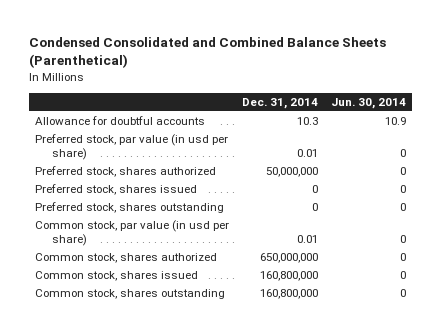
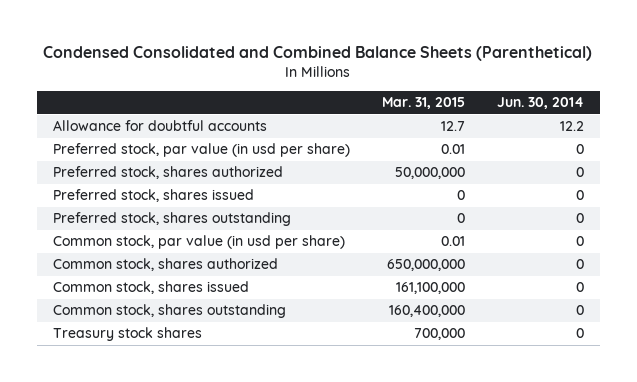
- | Dec. 31, 2014 | Jun. 30, 2014
+ | Mar. 31, 2015 | Jun. 30, 2014
- Allowance for doubtful accounts | 10.3 | 10.9
+ Allowance for doubtful accounts | 12.7 | 12.2
+ Treasury stock shares | 700,000 | 0

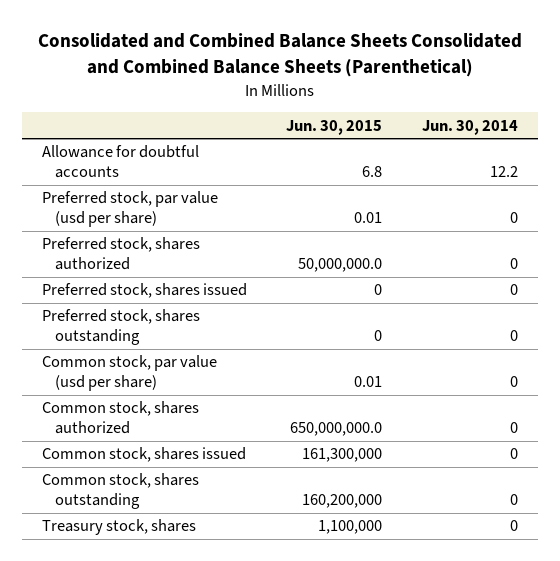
- Condensed Consolidated and Combined Balance Sheets (Parenthetical)
+ Consolidated and Combined Balance Sheets Consolidated and Combined Balance Sheets (Parenthetical)
- | Mar. 31, 2015 | Jun. 30, 2014
+ | Jun. 30, 2015 | Jun. 30, 2014
- Preferred stock, par value (in usd per share) | 0.01 | 0
+ Preferred stock, par value (usd per share) | 0.01 | 0
- Common stock, par value (in usd per share) | 0.01 | 0
+ Common stock, par value (usd per share) | 0.01 | 0
- Treasury stock shares | 700,000 | 0
+ Treasury stock, shares | 1,100,000 | 0

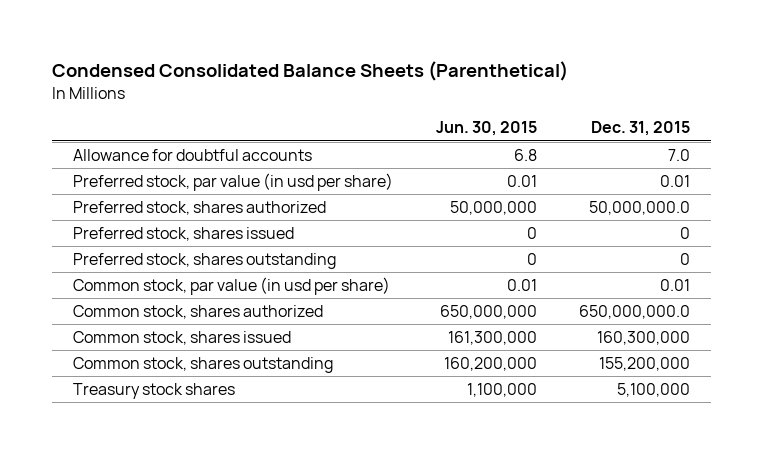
- Consolidated and Combined Balance Sheets Consolidated and Combined Balance Sheets (Parenthetical)
+ Condensed Consolidated Balance Sheets (Parenthetical)
- | Jun. 30, 2015 | Jun. 30, 2014
+ | Jun. 30, 2015 | Dec. 31, 2015
- Preferred stock, par value (usd per share) | 0.01 | 0
- Preferred stock, shares authorized | 50,000,000.0 | 0
+ Preferred stock, par value (in usd per share) | 0.01 | 0.01
+ Preferred stock, shares authorized | 50,000,000 | 50,000,000.0
- Common stock, par value (usd per share) | 0.01 | 0
- Common stock, shares authorized | 650,000,000.0 | 0
+ Common stock, par value (in usd per share) | 0.01 | 0.01
+ Common stock, shares authorized | 650,000,000 | 650,000,000.0
- Treasury stock, shares | 1,100,000 | 0
+ Treasury stock shares | 1,100,000 | 5,100,000

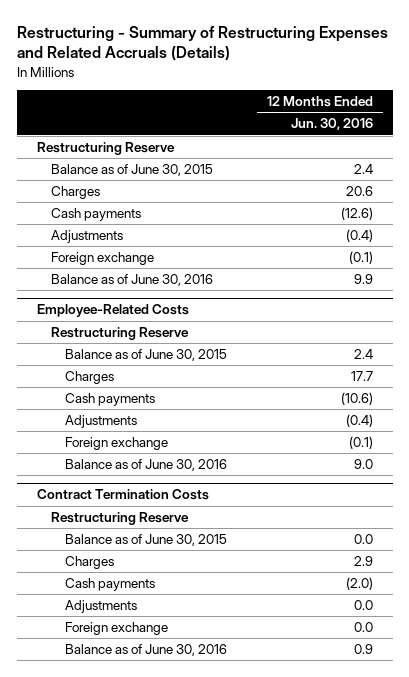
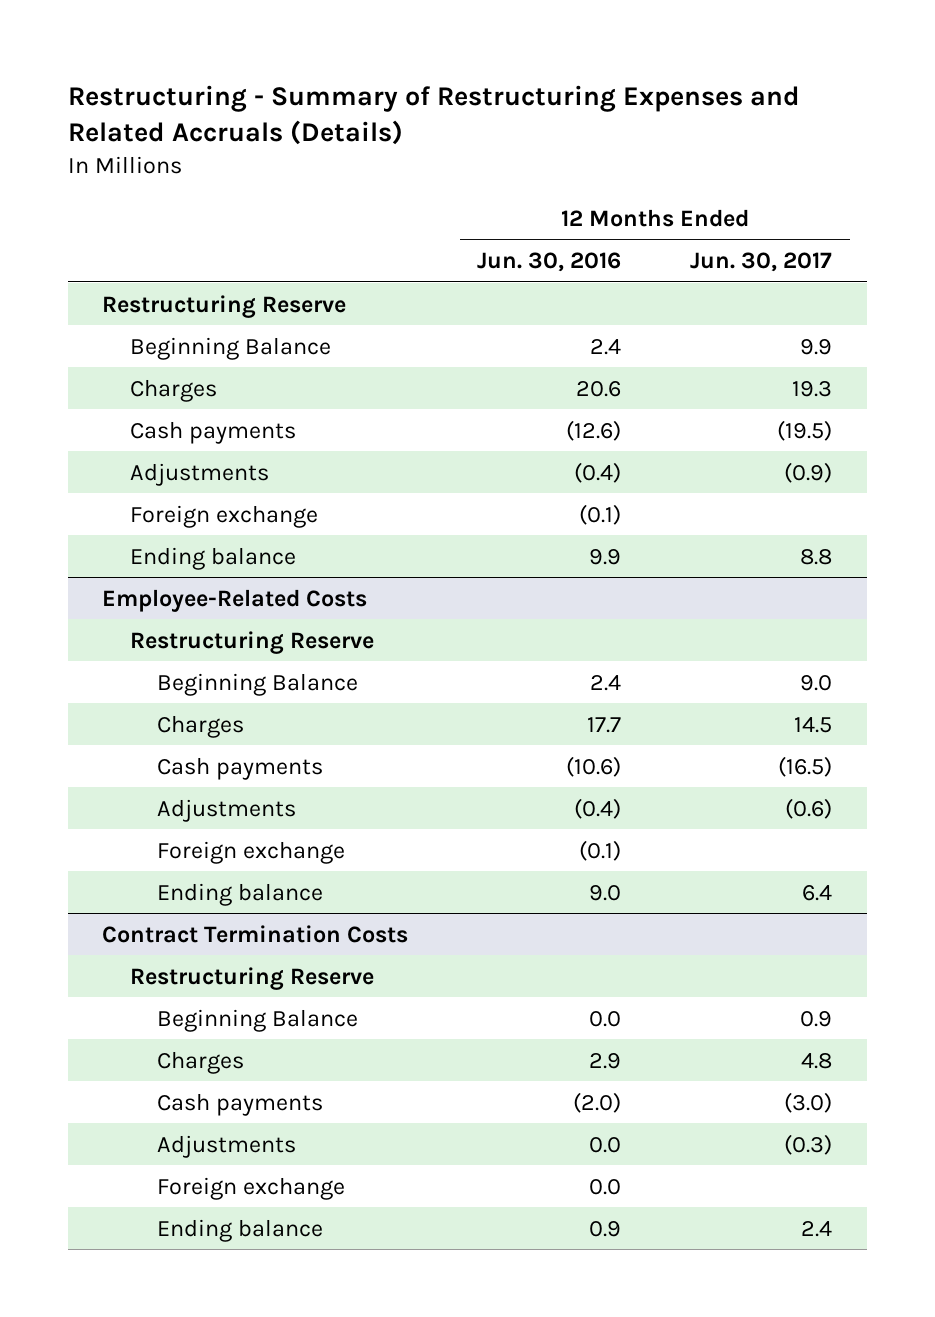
- | 12 Months Ended Jun. 30, 2016
+ | 12 Months Ended Jun. 30, 2016 | 12 Months Ended Jun. 30, 2017
- Balance as of June 30, 2015 | 2.4
+ Beginning Balance | 2.4 | 9.9
- Balance as of June 30, 2016 | 9.9
+ Ending balance | 9.9 | 8.8
@ Employee-Related Costs
- Balance as of June 30, 2015 | 2.4
+ Beginning Balance | 2.4 | 9.0
- Balance as of June 30, 2016 | 9.0
+ Ending balance | 9.0 | 6.4
@ Contract Termination Costs
- Balance as of June 30, 2015 | 0.0
+ Beginning Balance | 0.0 | 0.9
- Balance as of June 30, 2016 | 0.9
+ Ending balance | 0.9 | 2.4

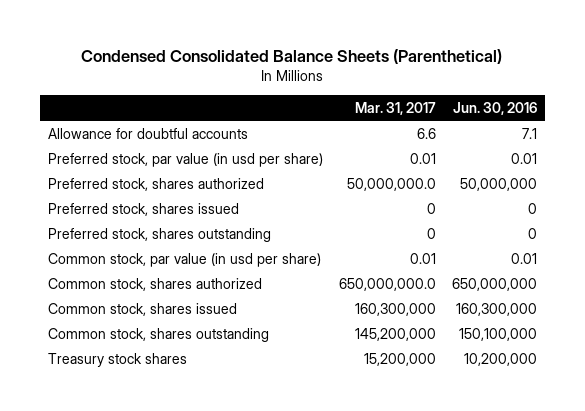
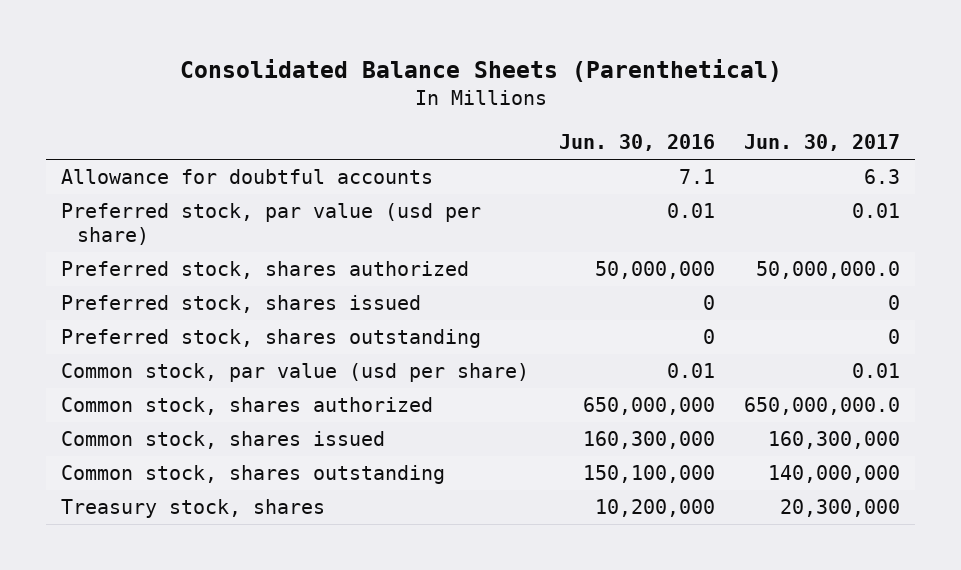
- Condensed Consolidated Balance Sheets (Parenthetical)
+ Consolidated Balance Sheets (Parenthetical)
- | Mar. 31, 2017 | Jun. 30, 2016
+ | Jun. 30, 2016 | Jun. 30, 2017
- Preferred stock, par value (in usd per share) | 0.01 | 0.01
+ Preferred stock, par value (usd per share) | 0.01 | 0.01
- Common stock, par value (in usd per share) | 0.01 | 0.01
+ Common stock, par value (usd per share) | 0.01 | 0.01
- Treasury stock shares | 15,200,000 | 10,200,000
+ Treasury stock, shares | 10,200,000 | 20,300,000

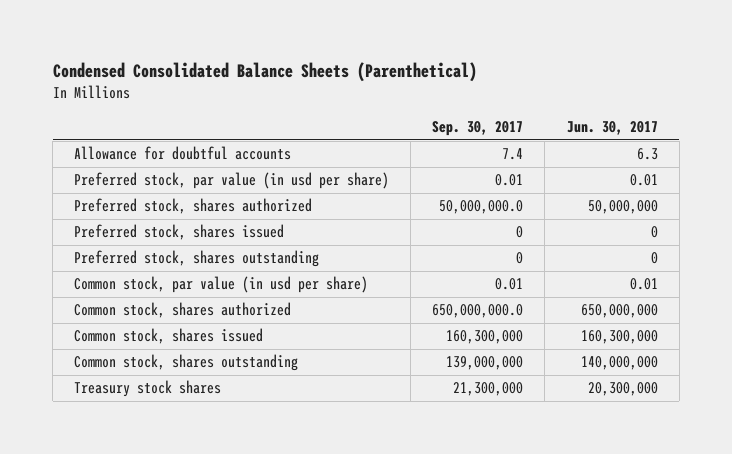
- Consolidated Balance Sheets (Parenthetical)
+ Condensed Consolidated Balance Sheets (Parenthetical)
- | Jun. 30, 2016 | Jun. 30, 2017
+ | Sep. 30, 2017 | Jun. 30, 2017
- Preferred stock, par value (usd per share) | 0.01 | 0.01
- Preferred stock, shares authorized | 50,000,000 | 50,000,000.0
+ Preferred stock, par value (in usd per share) | 0.01 | 0.01
+ Preferred stock, shares authorized | 50,000,000.0 | 50,000,000
- Common stock, par value (usd per share) | 0.01 | 0.01
- Common stock, shares authorized | 650,000,000 | 650,000,000.0
+ Common stock, par value (in usd per share) | 0.01 | 0.01
+ Common stock, shares authorized | 650,000,000.0 | 650,000,000
- Treasury stock, shares | 10,200,000 | 20,300,000
+ Treasury stock shares | 21,300,000 | 20,300,000

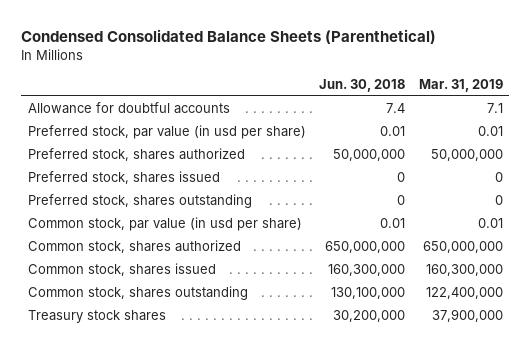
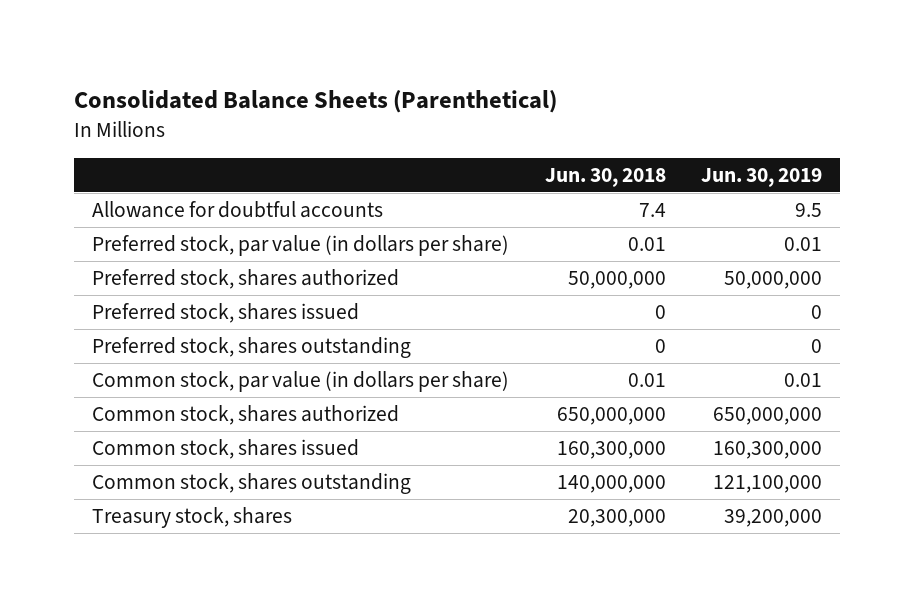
- Condensed Consolidated Balance Sheets (Parenthetical)
+ Consolidated Balance Sheets (Parenthetical)
- | Jun. 30, 2018 | Mar. 31, 2019
+ | Jun. 30, 2018 | Jun. 30, 2019
- Preferred stock, par value (in usd per share) | 0.01 | 0.01
+ Preferred stock, par value (in dollars per share) | 0.01 | 0.01
- Common stock, par value (in usd per share) | 0.01 | 0.01
+ Common stock, par value (in dollars per share) | 0.01 | 0.01
- Common stock, shares outstanding | 130,100,000 | 122,400,000
- Treasury stock shares | 30,200,000 | 37,900,000
+ Common stock, shares outstanding | 140,000,000 | 121,100,000
+ Treasury stock, shares | 20,300,000 | 39,200,000

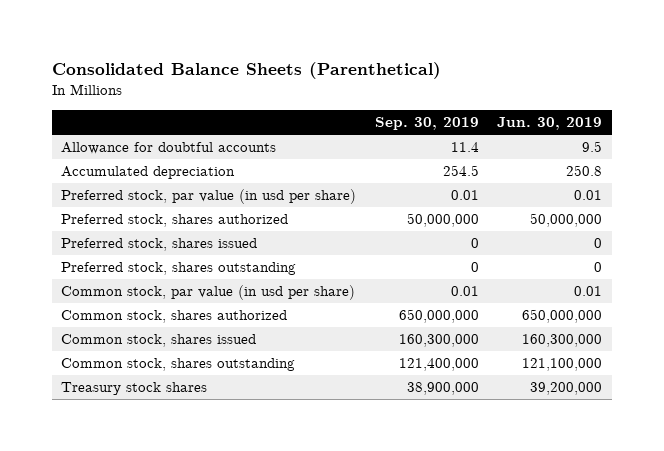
- | Jun. 30, 2018 | Jun. 30, 2019
+ | Sep. 30, 2019 | Jun. 30, 2019
- Preferred stock, par value (in dollars per share) | 0.01 | 0.01
+ Accumulated depreciation | 254.5 | 250.8
+ Preferred stock, par value (in usd per share) | 0.01 | 0.01
- Common stock, par value (in dollars per share) | 0.01 | 0.01
+ Common stock, par value (in usd per share) | 0.01 | 0.01
- Treasury stock, shares | 20,300,000 | 39,200,000
+ Treasury stock shares | 38,900,000 | 39,200,000

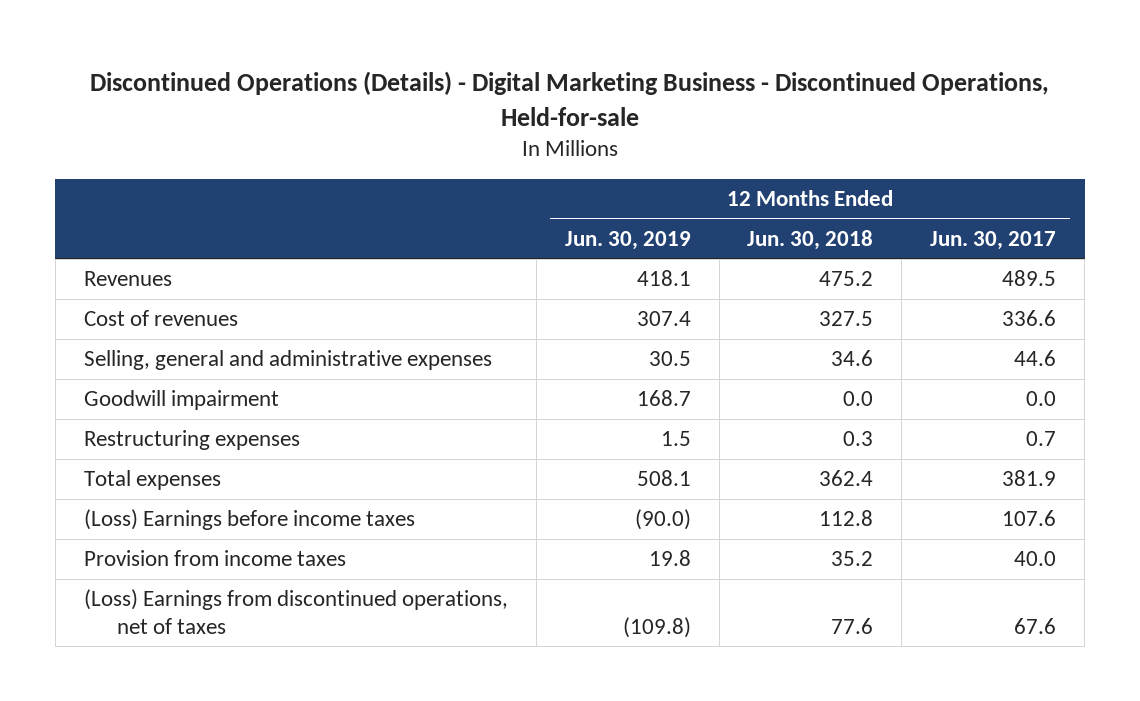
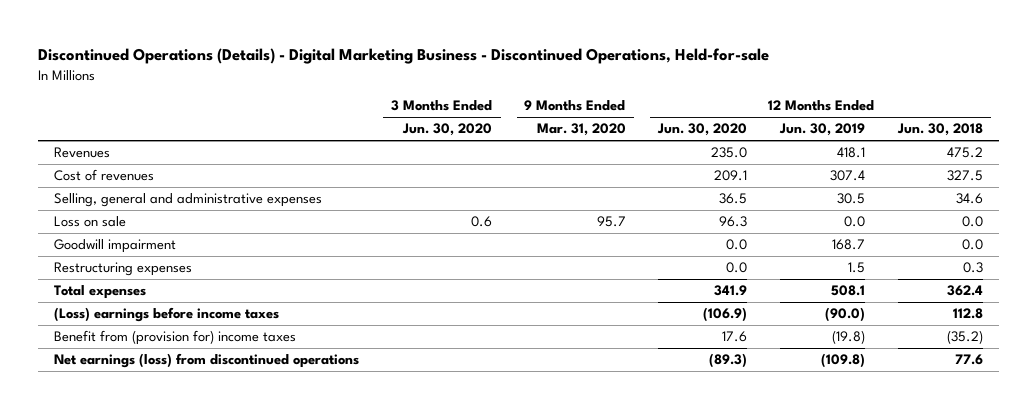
- | 12 Months Ended Jun. 30, 2019 | 12 Months Ended Jun. 30, 2018 | 12 Months Ended Jun. 30, 2017
+ | 3 Months Ended Jun. 30, 2020 | 9 Months Ended Mar. 31, 2020 | 12 Months Ended Jun. 30, 2020 | 12 Months Ended Jun. 30, 2019 | 12 Months Ended Jun. 30, 2018
+ Loss on sale | 0.6 | 95.7 | 96.3 | 0.0 | 0.0
- (Loss) Earnings before income taxes | (90.0) | 112.8 | 107.6
- Provision from income taxes | 19.8 | 35.2 | 40.0
- (Loss) Earnings from discontinued operations, net of taxes | (109.8) | 77.6 | 67.6
+ (Loss) earnings before income taxes | | | (106.9) | (90.0) | 112.8
+ Benefit from (provision for) income taxes | | | 17.6 | (19.8) | (35.2)
+ Net earnings (loss) from discontinued operations | | | (89.3) | (109.8) | 77.6

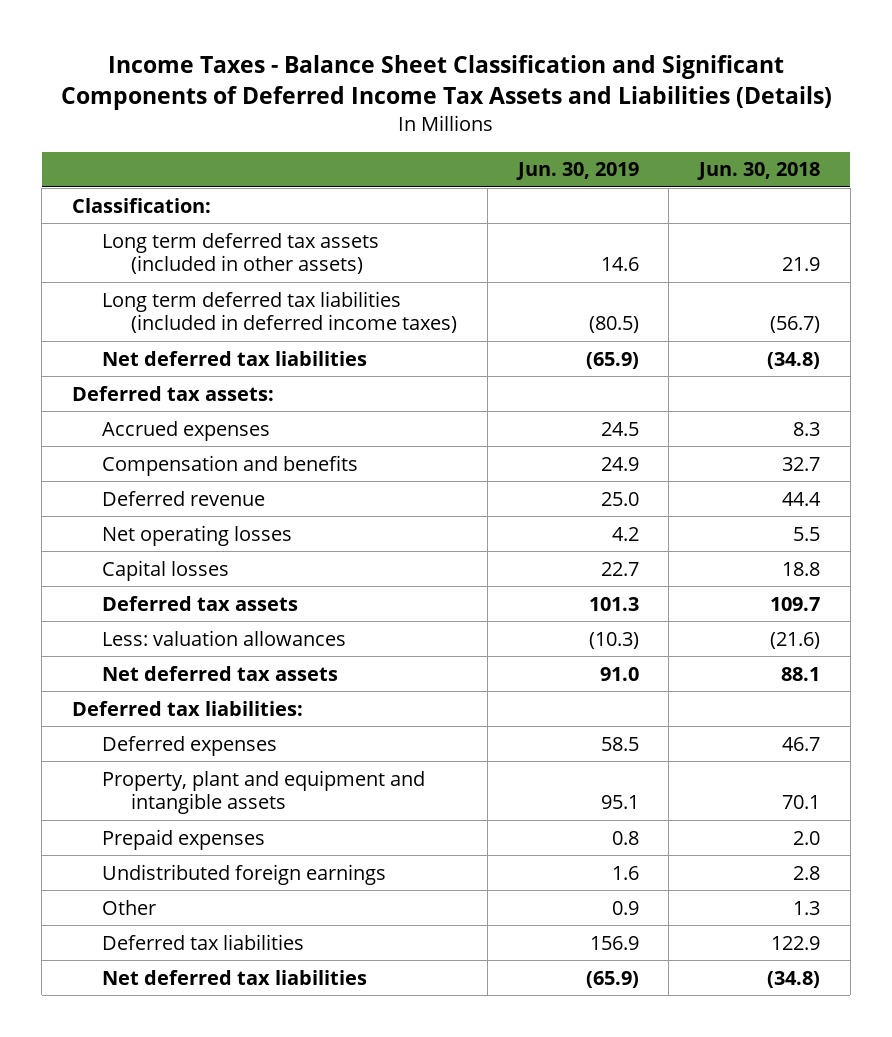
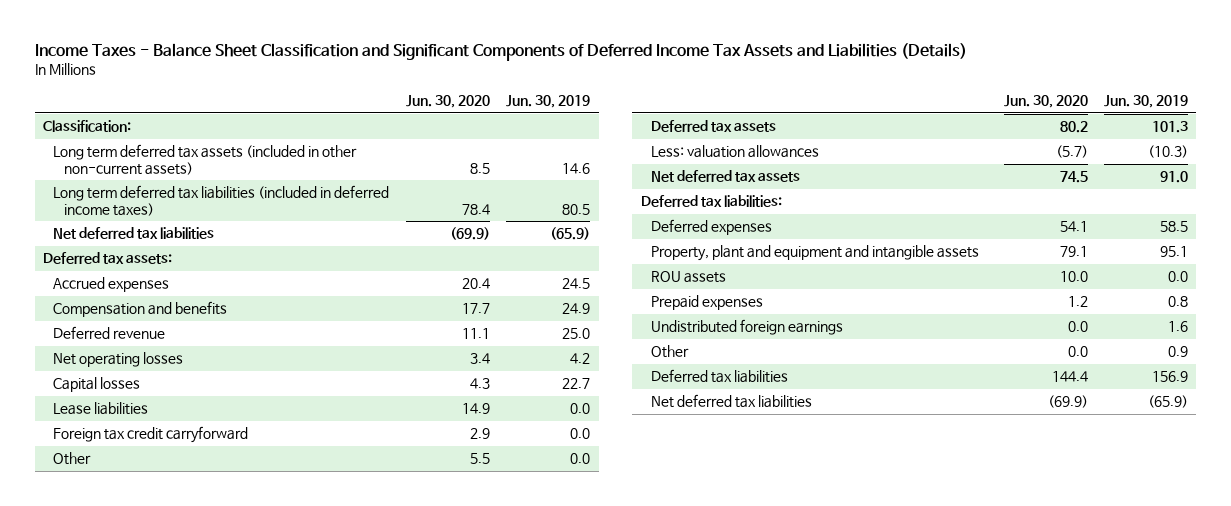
- | Jun. 30, 2019 | Jun. 30, 2018
+ | Jun. 30, 2020 | Jun. 30, 2019
- Long term deferred tax assets (included in other assets) | 14.6 | 21.9
- Long term deferred tax liabilities (included in deferred income taxes) | (80.5) | (56.7)
+ Long term deferred tax assets (included in other non-current assets) | 8.5 | 14.6
+ Long term deferred tax liabilities (included in deferred income taxes) | 78.4 | 80.5
+ Lease liabilities | 14.9 | 0.0
+ Foreign tax credit carryforward | 2.9 | 0.0
+ Other | 5.5 | 0.0
+ ROU assets | 10.0 | 0.0

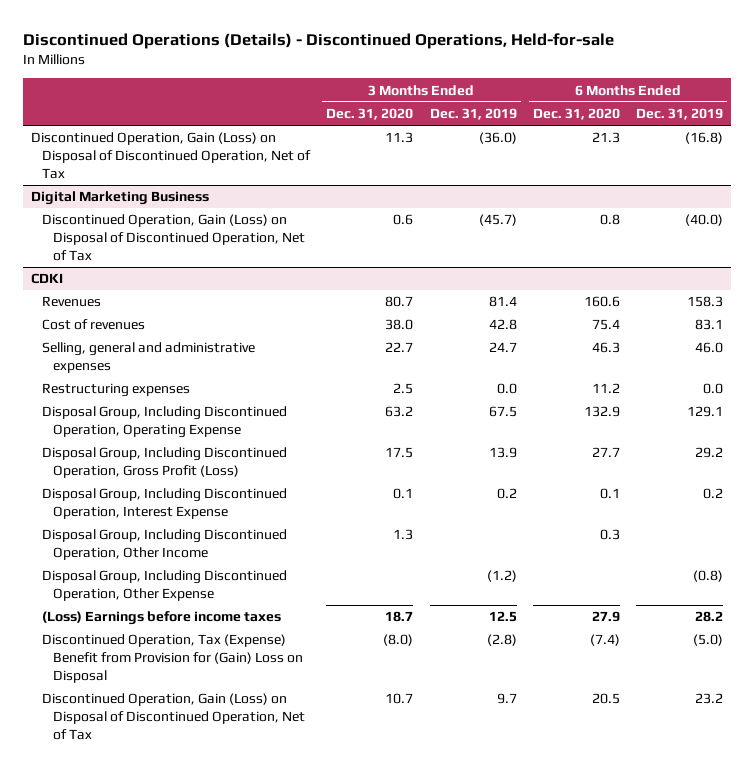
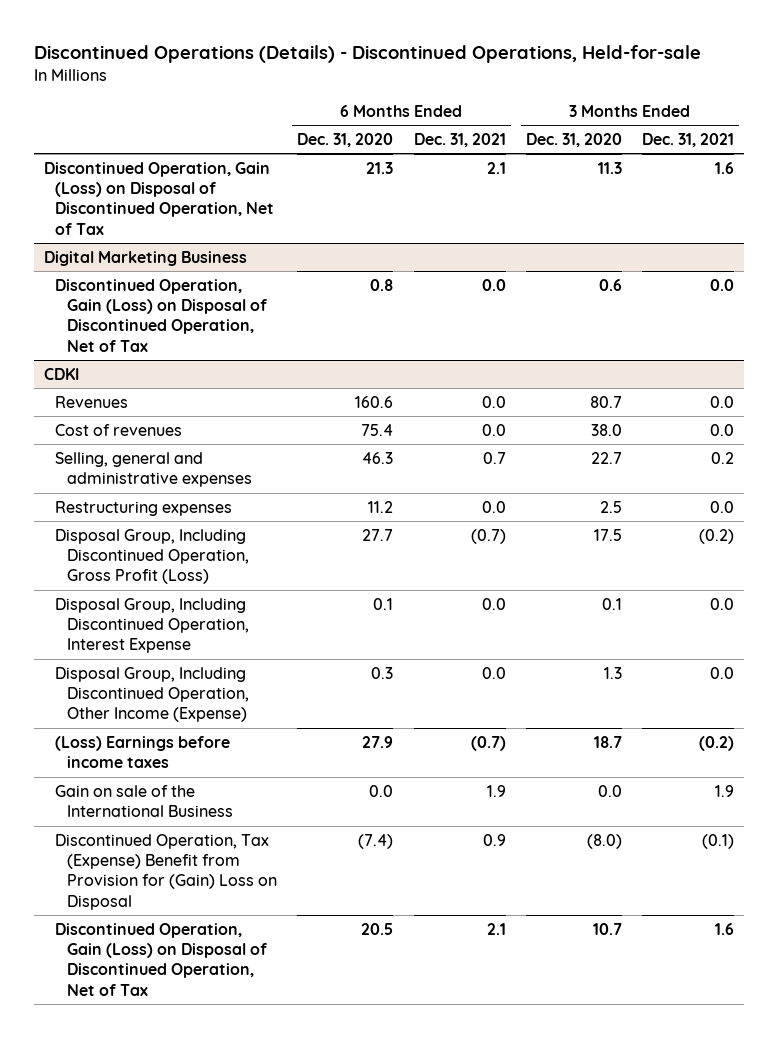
- | 3 Months Ended Dec. 31, 2020 | 3 Months Ended Dec. 31, 2019 | 6 Months Ended Dec. 31, 2020 | 6 Months Ended Dec. 31, 2019
+ | 6 Months Ended Dec. 31, 2020 | 6 Months Ended Dec. 31, 2021 | 3 Months Ended Dec. 31, 2020 | 3 Months Ended Dec. 31, 2021
@ CDKI
- Disposal Group, Including Discontinued Operation, Operating Expense | 63.2 | 67.5 | 132.9 | 129.1
- Disposal Group, Including Discontinued Operation, Other Income | 1.3 | | 0.3 |
- Disposal Group, Including Discontinued Operation, Other Expense | | (1.2) | | (0.8)
+ Disposal Group, Including Discontinued Operation, Other Income (Expense) | 0.3 | 0.0 | 1.3 | 0.0
+ Gain on sale of the International Business | 0.0 | 1.9 | 0.0 | 1.9

